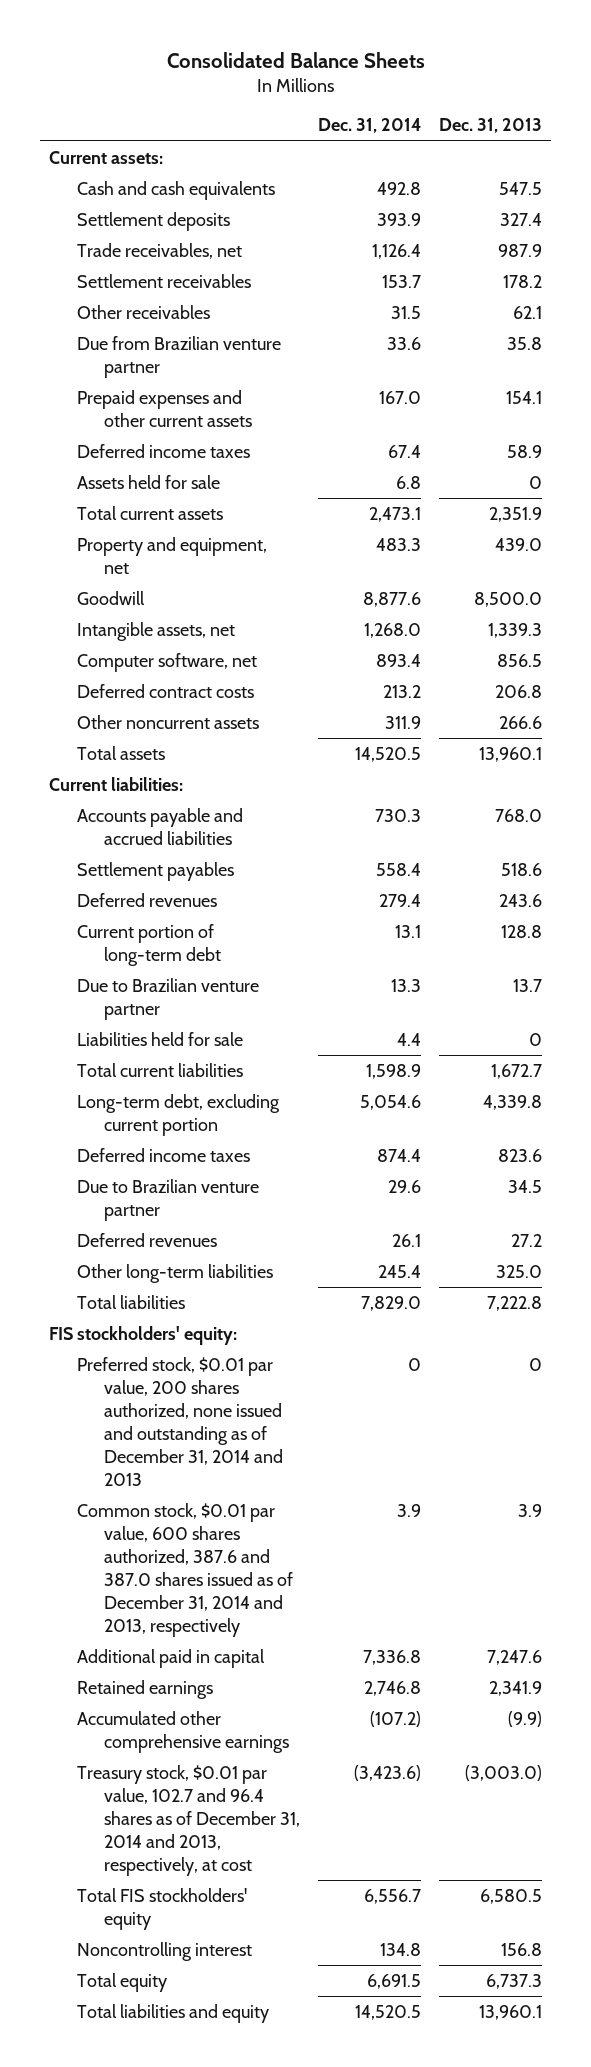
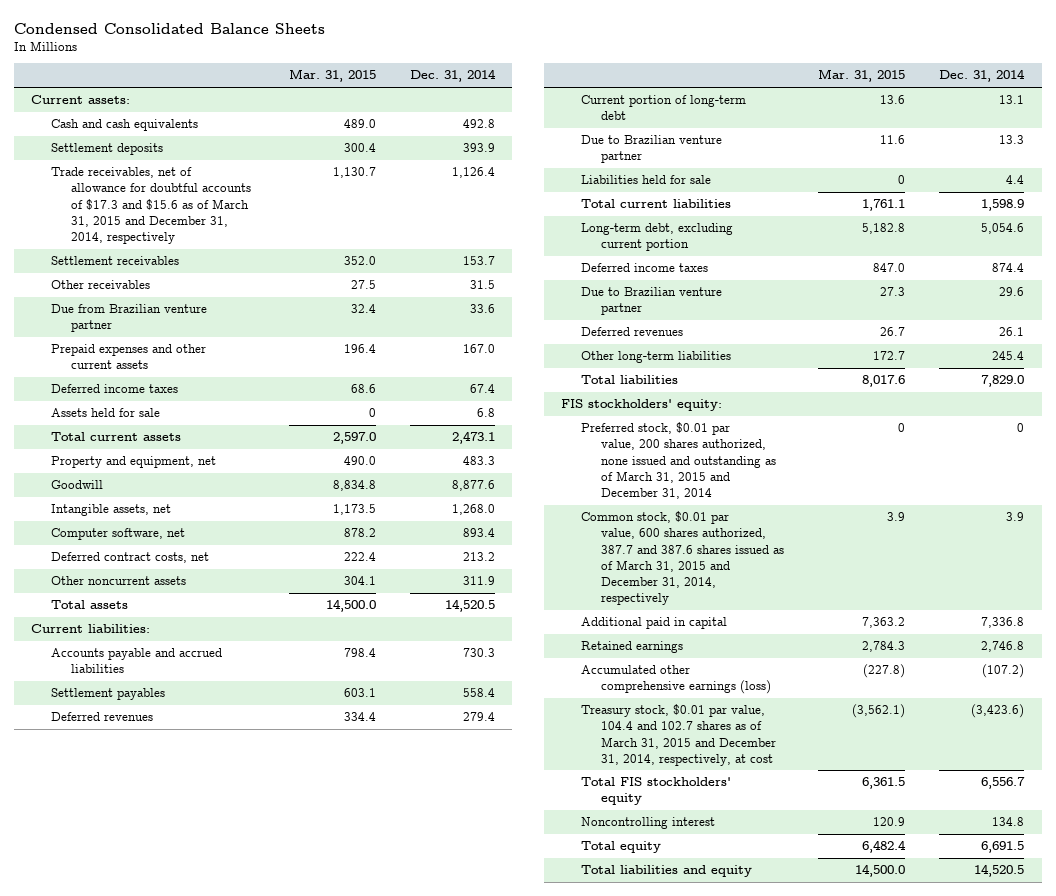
- Consolidated Balance Sheets
+ Condensed Consolidated Balance Sheets
- | Dec. 31, 2014 | Dec. 31, 2013
+ | Mar. 31, 2015 | Dec. 31, 2014
- Trade receivables, net | 1,126.4 | 987.9
+ Trade receivables, net of allowance for doubtful accounts of $17.3 and $15.6 as of March 31, 2015 and December 31, 2014, respectively | 1,130.7 | 1,126.4
- Deferred contract costs | 213.2 | 206.8
+ Deferred contract costs, net | 222.4 | 213.2
- Preferred stock, $0.01 par value, 200 shares authorized, none issued and outstanding as of December 31, 2014 and 2013 | 0 | 0
- Common stock, $0.01 par value, 600 shares authorized, 387.6 and 387.0 shares issued as of December 31, 2014 and 2013, respectively | 3.9 | 3.9
+ Preferred stock, $0.01 par value, 200 shares authorized, none issued and outstanding as of March 31, 2015 and December 31, 2014 | 0 | 0
+ Common stock, $0.01 par value, 600 shares authorized, 387.7 and 387.6 shares issued as of March 31, 2015 and December 31, 2014, respectively | 3.9 | 3.9
- Accumulated other comprehensive earnings | (107.2) | (9.9)
- Treasury stock, $0.01 par value, 102.7 and 96.4 shares as of December 31, 2014 and 2013, respectively, at cost | (3,423.6) | (3,003.0)
+ Accumulated other comprehensive earnings (loss) | (227.8) | (107.2)
+ Treasury stock, $0.01 par value, 104.4 and 102.7 shares as of March 31, 2015 and December 31, 2014, respectively, at cost | (3,562.1) | (3,423.6)

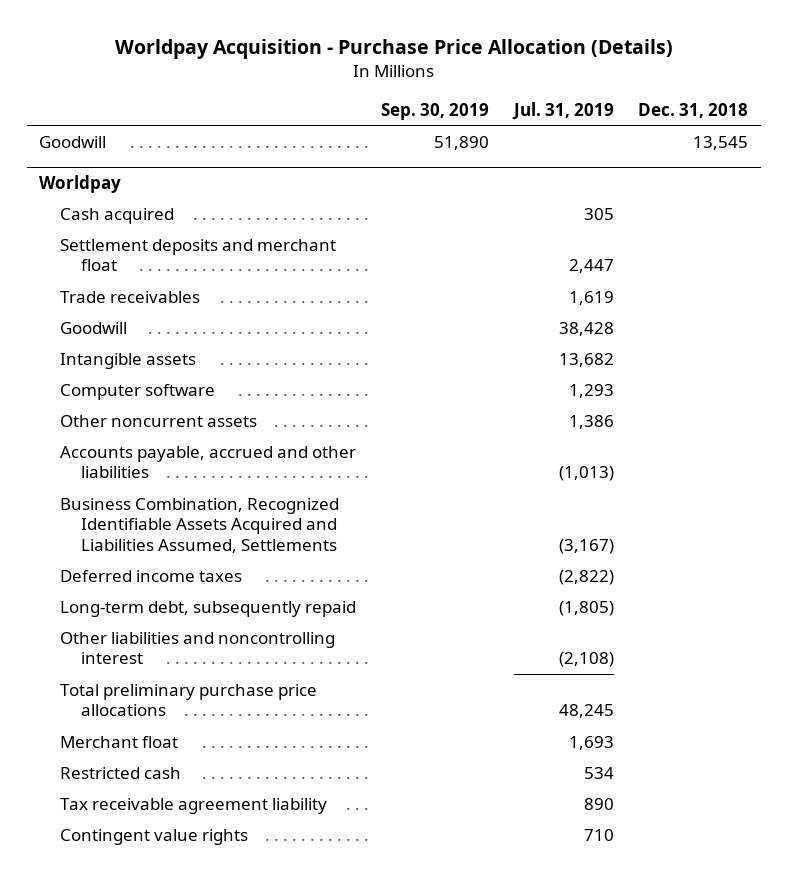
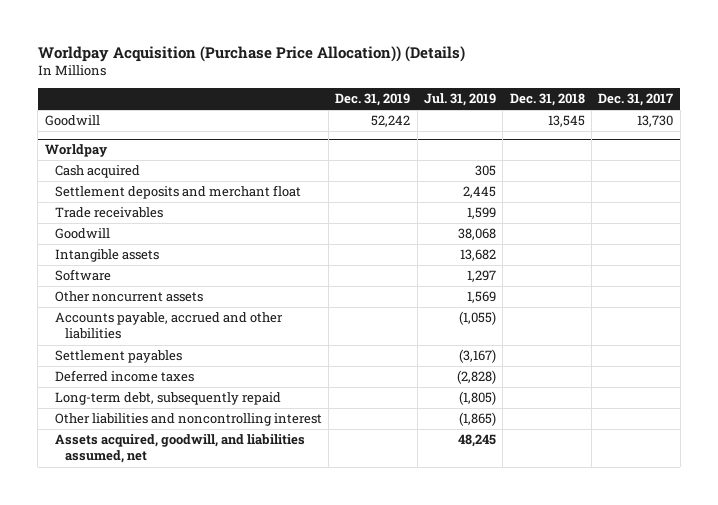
- Worldpay Acquisition - Purchase Price Allocation (Details)
+ Worldpay Acquisition (Purchase Price Allocation)) (Details)
- | Sep. 30, 2019 | Jul. 31, 2019 | Dec. 31, 2018
+ | Dec. 31, 2019 | Jul. 31, 2019 | Dec. 31, 2018 | Dec. 31, 2017
@ Worldpay
- Settlement deposits and merchant float | | 2,447 |
- Trade receivables | | 1,619 |
- Goodwill | | 38,428 |
+ Settlement deposits and merchant float | | 2,445 | |
+ Trade receivables | | 1,599 | |
+ Goodwill | | 38,068 | |
- Computer software | | 1,293 |
- Other noncurrent assets | | 1,386 |
- Accounts payable, accrued and other liabilities | | (1,013) |
- Business Combination, Recognized Identifiable Assets Acquired and Liabilities Assumed, Settlements | | (3,167) |
- Deferred income taxes | | (2,822) |
+ Software | | 1,297 | |
+ Other noncurrent assets | | 1,569 | |
+ Accounts payable, accrued and other liabilities | | (1,055) | |
+ Settlement payables | | (3,167) | |
+ Deferred income taxes | | (2,828) | |
- Other liabilities and noncontrolling interest | | (2,108) |
- Total preliminary purchase price allocations | | 48,245 |
- Merchant float | | 1,693 |
- Restricted cash | | 534 |
- Tax receivable agreement liability | | 890 |
- Contingent value rights | | 710 |
+ Other liabilities and noncontrolling interest | | (1,865) | |
+ Assets acquired, goodwill, and liabilities assumed, net | | 48,245 | |

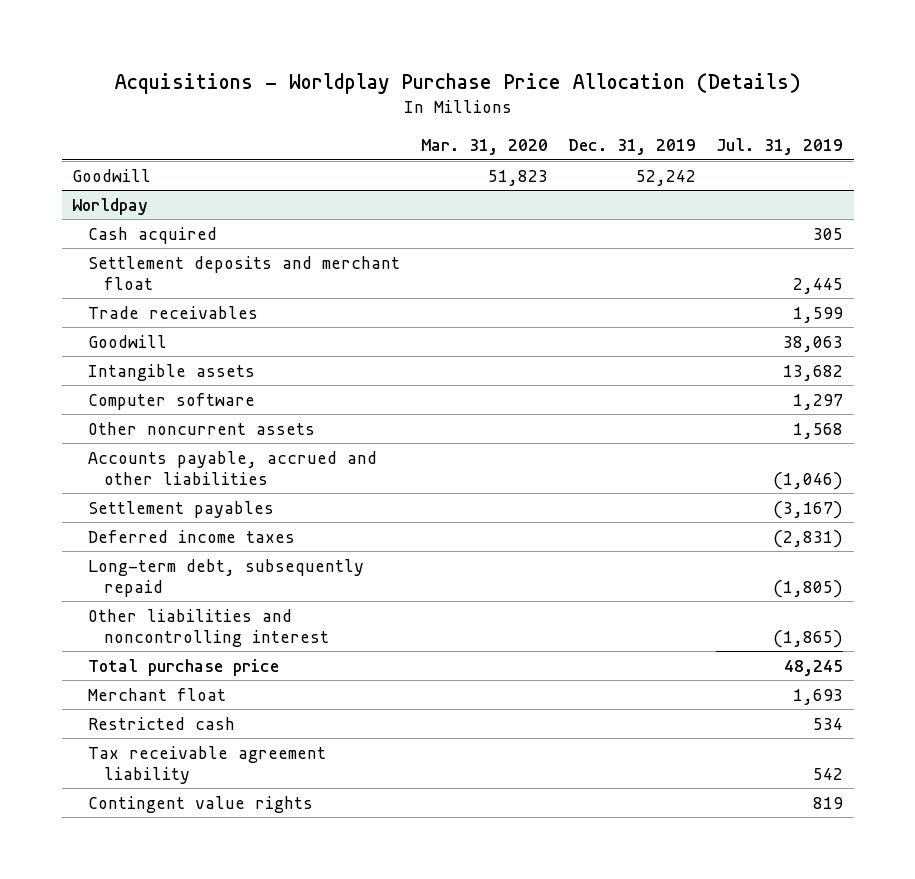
- Worldpay Acquisition (Purchase Price Allocation)) (Details)
+ Acquisitions - Worldplay Purchase Price Allocation (Details)
- | Dec. 31, 2019 | Jul. 31, 2019 | Dec. 31, 2018 | Dec. 31, 2017
+ | Mar. 31, 2020 | Dec. 31, 2019 | Jul. 31, 2019
@ Worldpay
- Goodwill | | 38,068 | |
+ Goodwill | | | 38,063
- Software | | 1,297 | |
- Other noncurrent assets | | 1,569 | |
- Accounts payable, accrued and other liabilities | | (1,055) | |
+ Computer software | | | 1,297
+ Other noncurrent assets | | | 1,568
+ Accounts payable, accrued and other liabilities | | | (1,046)
- Deferred income taxes | | (2,828) | |
+ Deferred income taxes | | | (2,831)
- Assets acquired, goodwill, and liabilities assumed, net | | 48,245 | |
+ Total purchase price | | | 48,245
+ Merchant float | | | 1,693
+ Restricted cash | | | 534
+ Tax receivable agreement liability | | | 542
+ Contingent value rights | | | 819

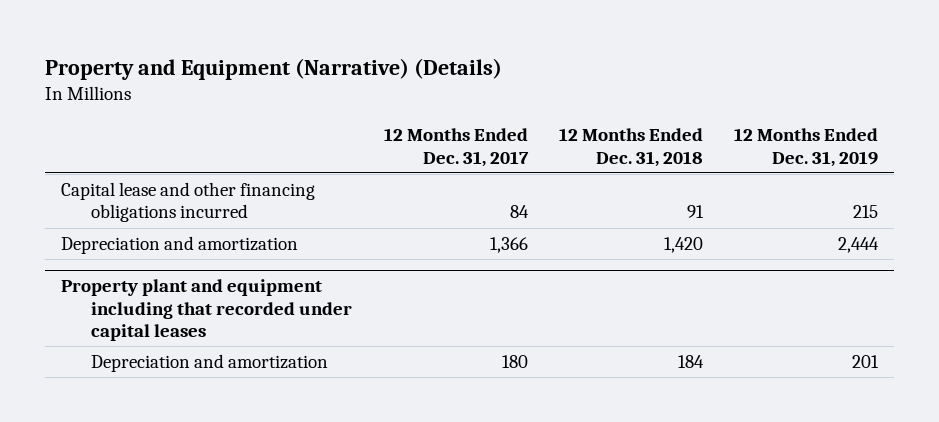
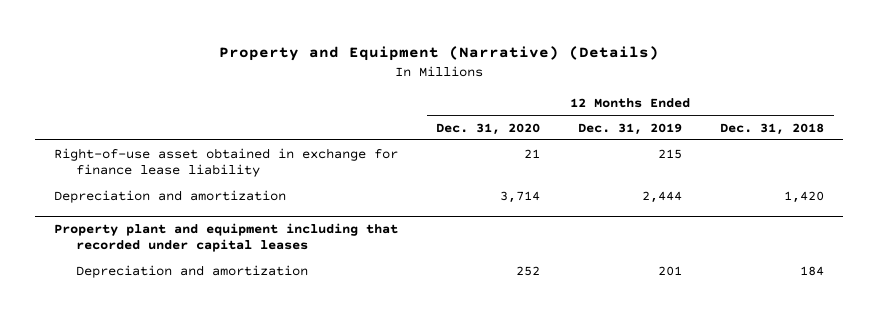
- | 12 Months Ended Dec. 31, 2017 | 12 Months Ended Dec. 31, 2018 | 12 Months Ended Dec. 31, 2019
+ | 12 Months Ended Dec. 31, 2020 | 12 Months Ended Dec. 31, 2019 | 12 Months Ended Dec. 31, 2018
- Capital lease and other financing obligations incurred | 84 | 91 | 215
+ Right-of-use asset obtained in exchange for finance lease liability | 21 | 215 |

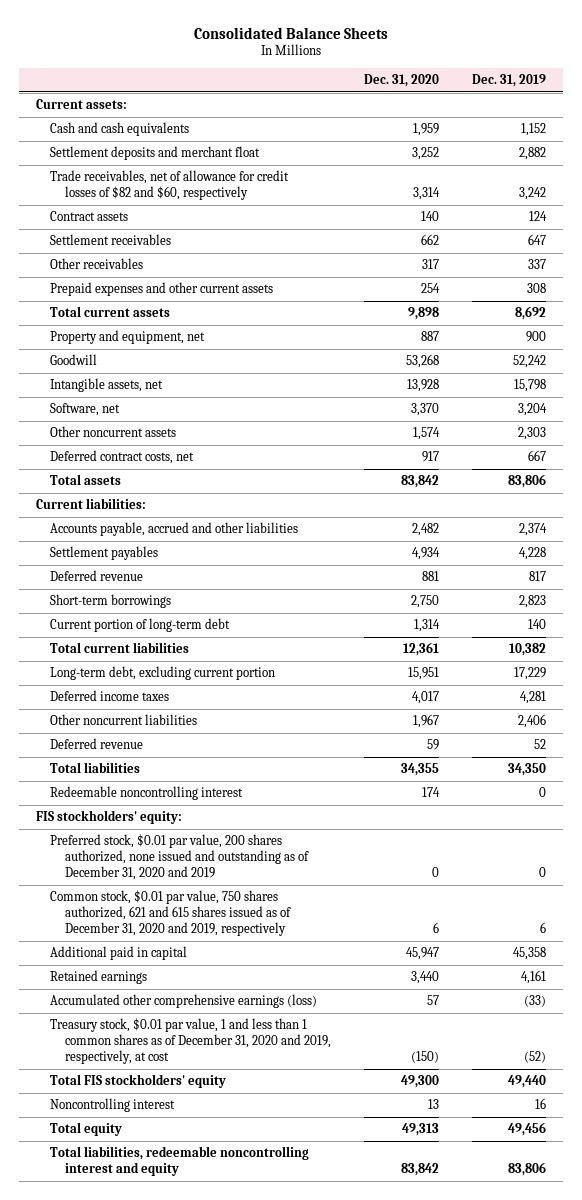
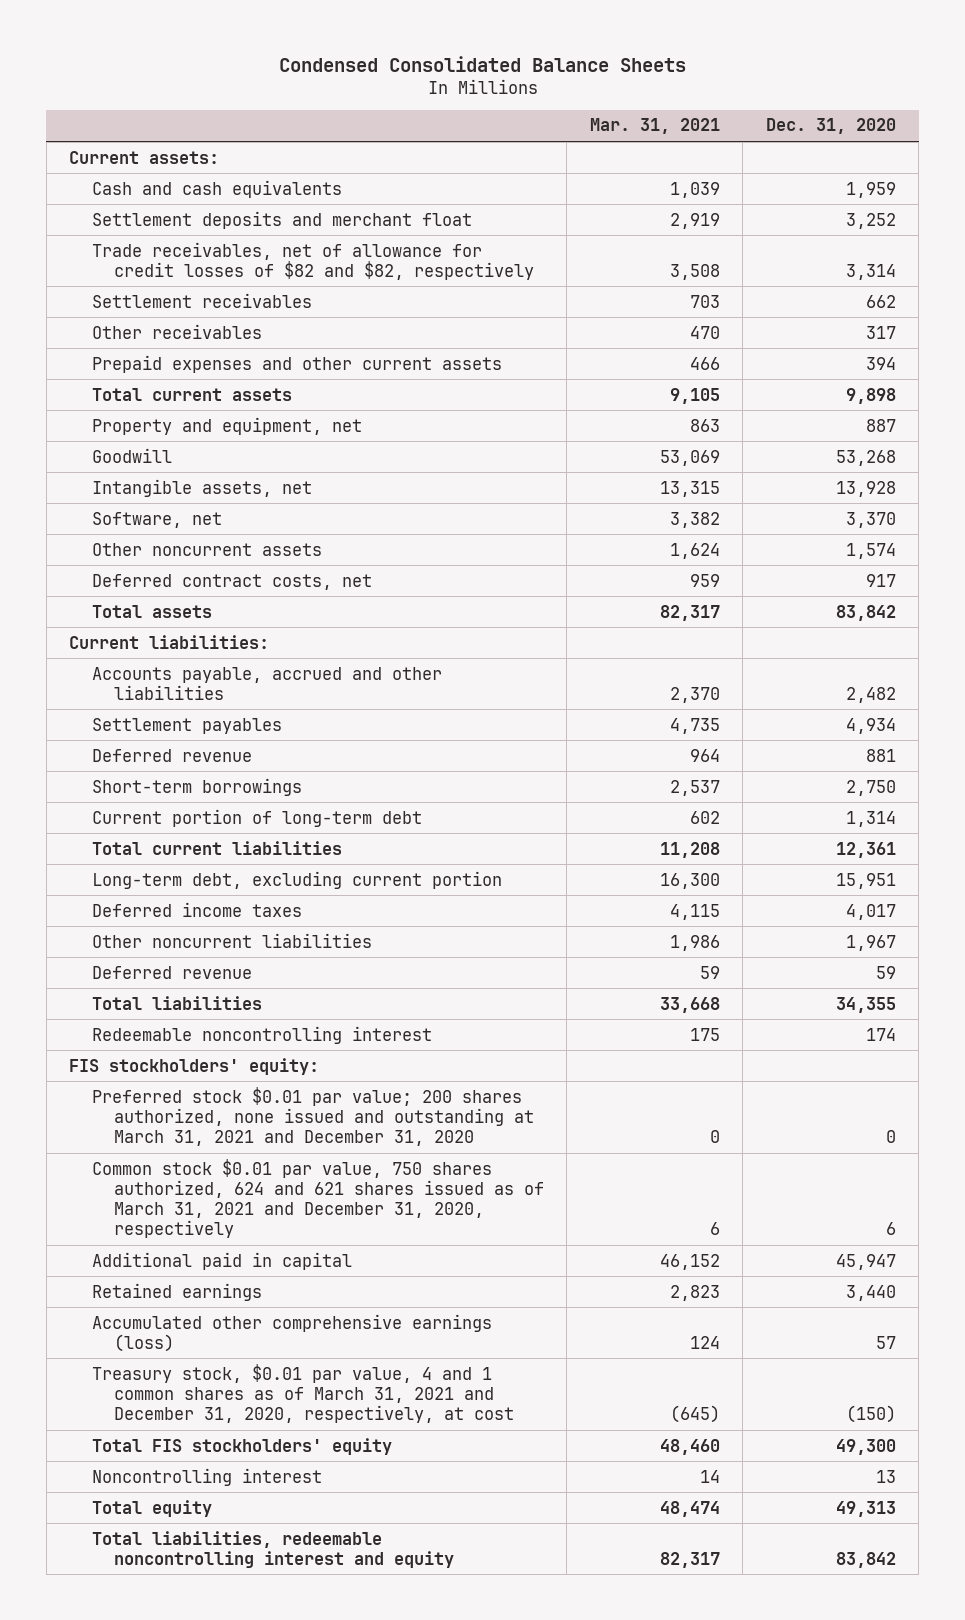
- Consolidated Balance Sheets
+ Condensed Consolidated Balance Sheets
- | Dec. 31, 2020 | Dec. 31, 2019
+ | Mar. 31, 2021 | Dec. 31, 2020
- Trade receivables, net of allowance for credit losses of $82 and $60, respectively | 3,314 | 3,242
- Contract assets | 140 | 124
+ Trade receivables, net of allowance for credit losses of $82 and $82, respectively | 3,508 | 3,314
- Prepaid expenses and other current assets | 254 | 308
+ Prepaid expenses and other current assets | 466 | 394
- Preferred stock, $0.01 par value, 200 shares authorized, none issued and outstanding as of December 31, 2020 and 2019 | 0 | 0
- Common stock, $0.01 par value, 750 shares authorized, 621 and 615 shares issued as of December 31, 2020 and 2019, respectively | 6 | 6
+ Preferred stock $0.01 par value; 200 shares authorized, none issued and outstanding at March 31, 2021 and December 31, 2020 | 0 | 0
+ Common stock $0.01 par value, 750 shares authorized, 624 and 621 shares issued as of March 31, 2021 and December 31, 2020, respectively | 6 | 6
- Treasury stock, $0.01 par value, 1 and less than 1 common shares as of December 31, 2020 and 2019, respectively, at cost | (150) | (52)
+ Treasury stock, $0.01 par value, 4 and 1 common shares as of March 31, 2021 and December 31, 2020, respectively, at cost | (645) | (150)

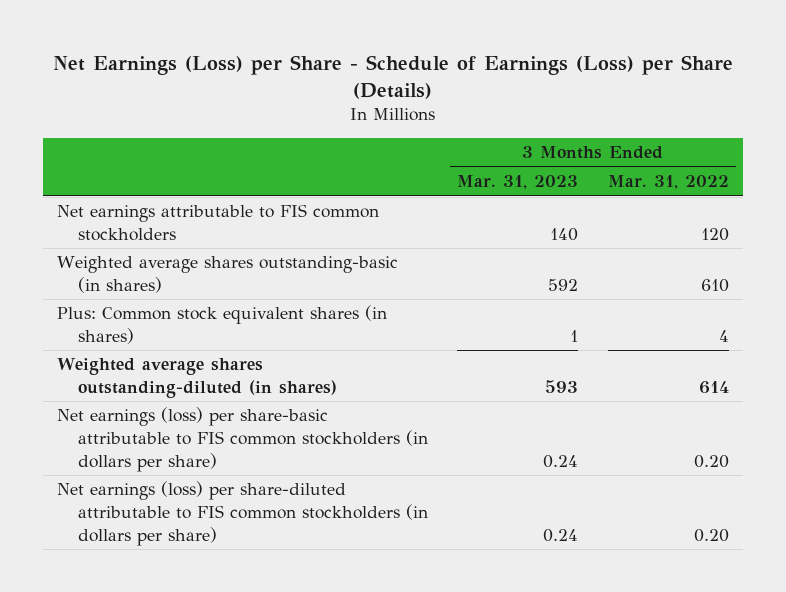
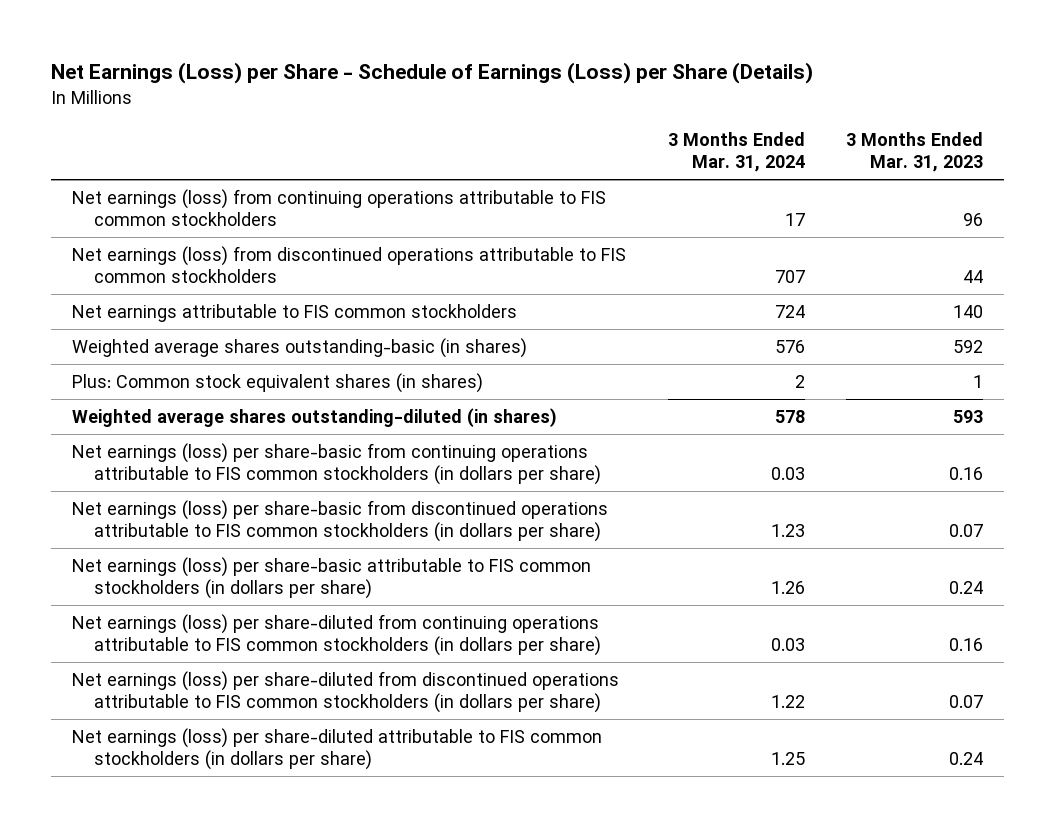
- | 3 Months Ended Mar. 31, 2023 | 3 Months Ended Mar. 31, 2022
+ | 3 Months Ended Mar. 31, 2024 | 3 Months Ended Mar. 31, 2023
+ Net earnings (loss) from continuing operations attributable to FIS common stockholders | 17 | 96
+ Net earnings (loss) from discontinued operations attributable to FIS common stockholders | 707 | 44
+ Net earnings (loss) per share-basic from continuing operations attributable to FIS common stockholders (in dollars per share) | 0.03 | 0.16
+ Net earnings (loss) per share-basic from discontinued operations attributable to FIS common stockholders (in dollars per share) | 1.23 | 0.07
+ Net earnings (loss) per share-diluted from continuing operations attributable to FIS common stockholders (in dollars per share) | 0.03 | 0.16
+ Net earnings (loss) per share-diluted from discontinued operations attributable to FIS common stockholders (in dollars per share) | 1.22 | 0.07

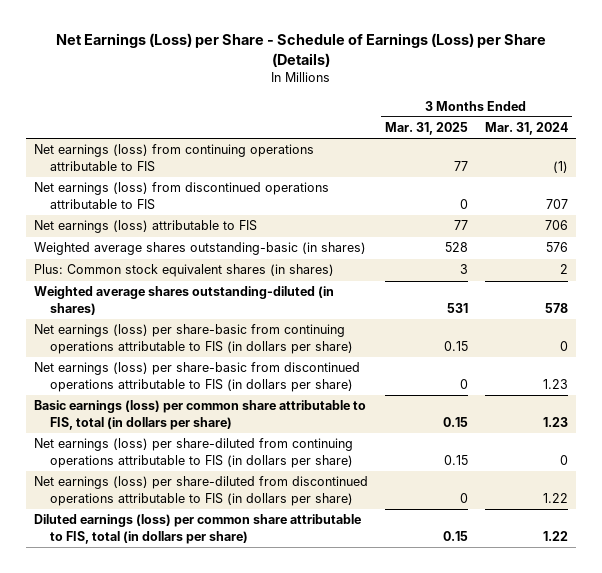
- | 3 Months Ended Mar. 31, 2024 | 3 Months Ended Mar. 31, 2023
+ | 3 Months Ended Mar. 31, 2025 | 3 Months Ended Mar. 31, 2024
- Net earnings (loss) from continuing operations attributable to FIS common stockholders | 17 | 96
- Net earnings (loss) from discontinued operations attributable to FIS common stockholders | 707 | 44
- Net earnings attributable to FIS common stockholders | 724 | 140
+ Net earnings (loss) from continuing operations attributable to FIS | 77 | (1)
+ Net earnings (loss) from discontinued operations attributable to FIS | 0 | 707
+ Net earnings (loss) attributable to FIS | 77 | 706
- Net earnings (loss) per share-basic from continuing operations attributable to FIS common stockholders (in dollars per share) | 0.03 | 0.16
- Net earnings (loss) per share-basic from discontinued operations attributable to FIS common stockholders (in dollars per share) | 1.23 | 0.07
- Net earnings (loss) per share-basic attributable to FIS common stockholders (in dollars per share) | 1.26 | 0.24
- Net earnings (loss) per share-diluted from continuing operations attributable to FIS common stockholders (in dollars per share) | 0.03 | 0.16
- Net earnings (loss) per share-diluted from discontinued operations attributable to FIS common stockholders (in dollars per share) | 1.22 | 0.07
- Net earnings (loss) per share-diluted attributable to FIS common stockholders (in dollars per share) | 1.25 | 0.24
+ Net earnings (loss) per share-basic from continuing operations attributable to FIS (in dollars per share) | 0.15 | 0
+ Net earnings (loss) per share-basic from discontinued operations attributable to FIS (in dollars per share) | 0 | 1.23
+ Basic earnings (loss) per common share attributable to FIS, total (in dollars per share) | 0.15 | 1.23
+ Net earnings (loss) per share-diluted from continuing operations attributable to FIS (in dollars per share) | 0.15 | 0
+ Net earnings (loss) per share-diluted from discontinued operations attributable to FIS (in dollars per share) | 0 | 1.22
+ Diluted earnings (loss) per common share attributable to FIS, total (in dollars per share) | 0.15 | 1.22

